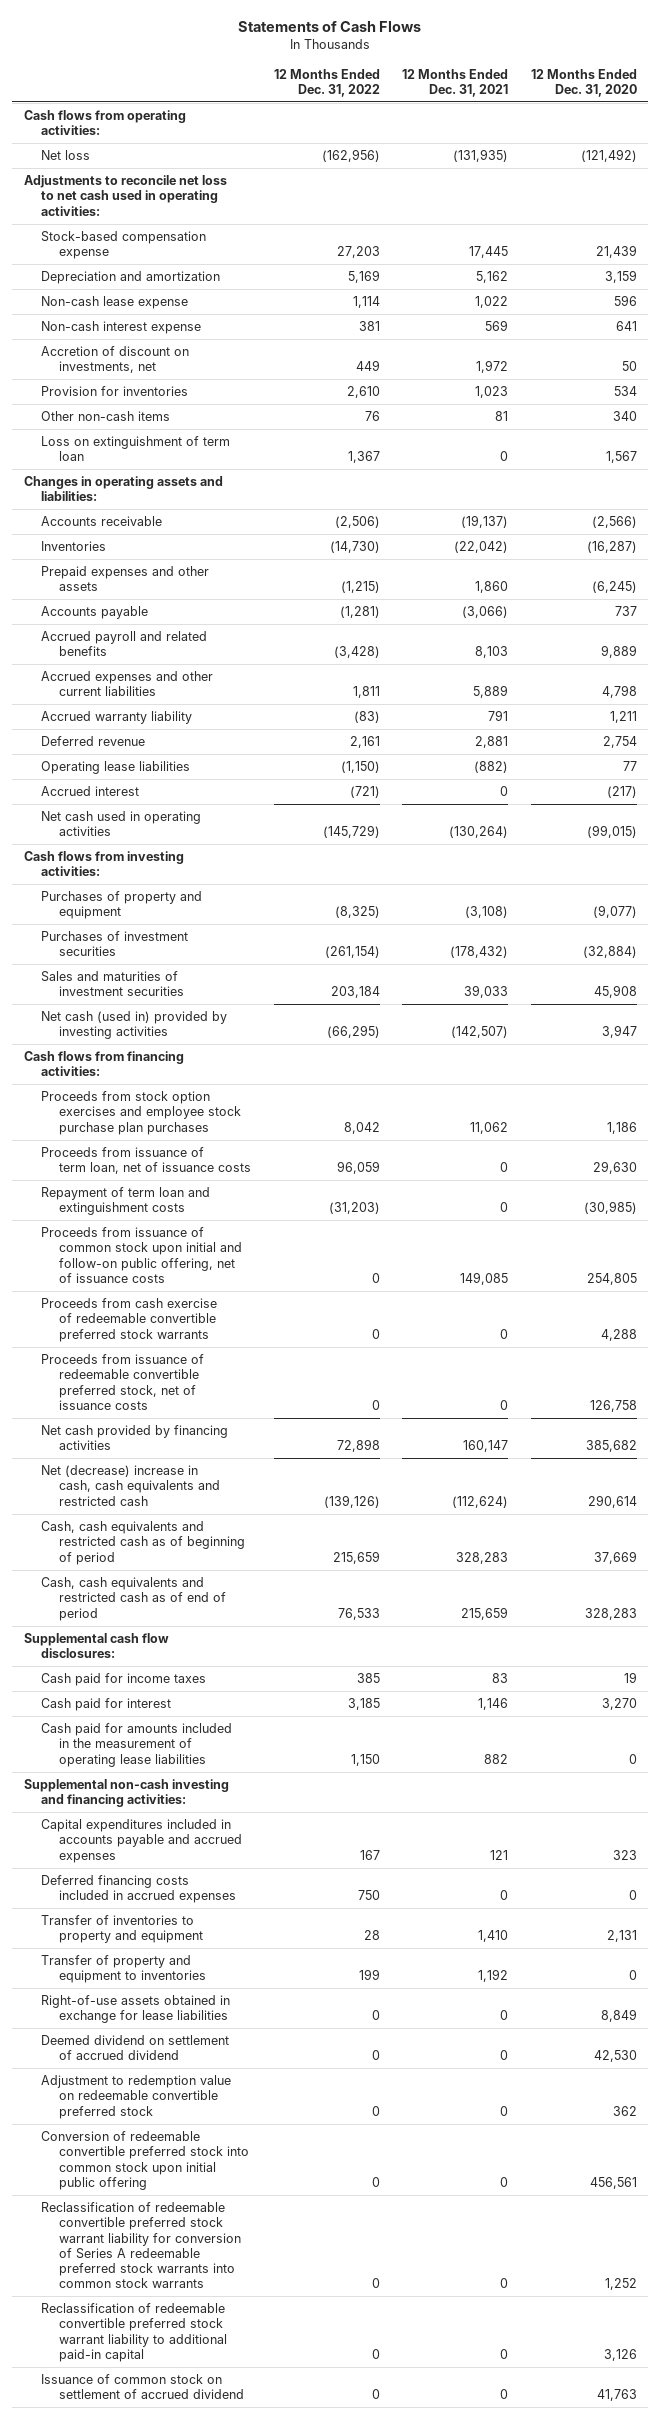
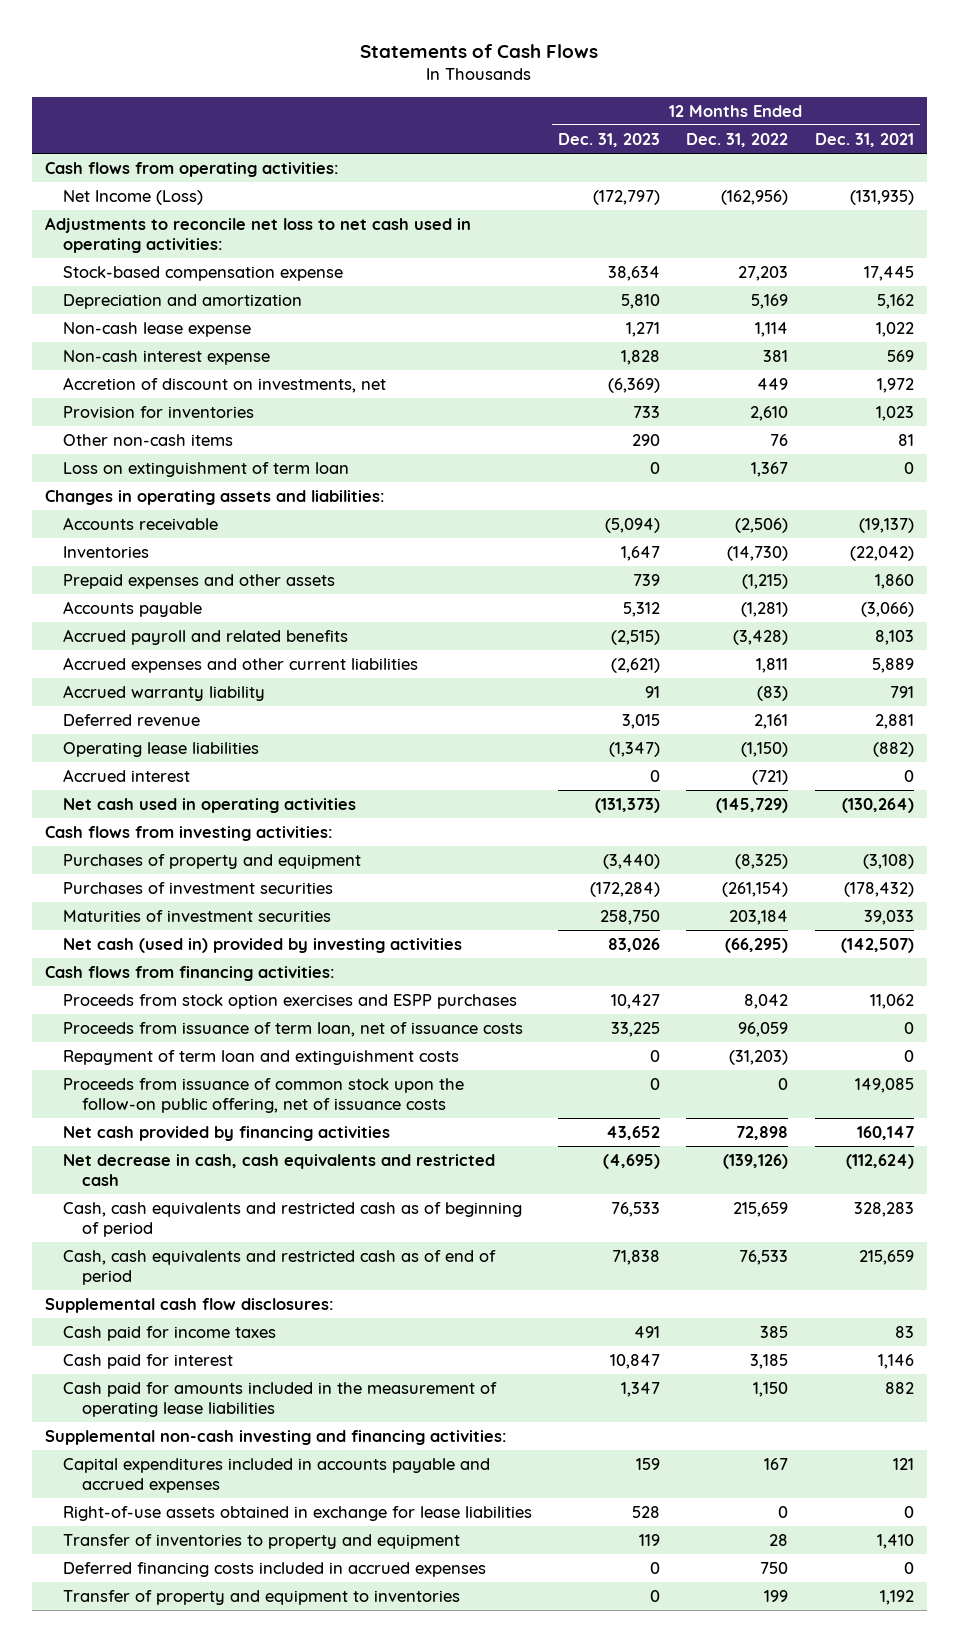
- | 12 Months Ended Dec. 31, 2022 | 12 Months Ended Dec. 31, 2021 | 12 Months Ended Dec. 31, 2020
+ | 12 Months Ended Dec. 31, 2023 | 12 Months Ended Dec. 31, 2022 | 12 Months Ended Dec. 31, 2021
- Net loss | (162,956) | (131,935) | (121,492)
+ Net Income (Loss) | (172,797) | (162,956) | (131,935)
- Sales and maturities of investment securities | 203,184 | 39,033 | 45,908
+ Maturities of investment securities | 258,750 | 203,184 | 39,033
- Proceeds from stock option exercises and employee stock purchase plan purchases | 8,042 | 11,062 | 1,186
+ Proceeds from stock option exercises and ESPP purchases | 10,427 | 8,042 | 11,062
- Proceeds from issuance of common stock upon initial and follow-on public offering, net of issuance costs | 0 | 149,085 | 254,805
- Proceeds from cash exercise of redeemable convertible preferred stock warrants | 0 | 0 | 4,288
- Proceeds from issuance of redeemable convertible preferred stock, net of issuance costs | 0 | 0 | 126,758
+ Proceeds from issuance of common stock upon the follow-on public offering, net of issuance costs | 0 | 0 | 149,085
- Net (decrease) increase in cash, cash equivalents and restricted cash | (139,126) | (112,624) | 290,614
+ Net decrease in cash, cash equivalents and restricted cash | (4,695) | (139,126) | (112,624)
moved up: Right-of-use assets obtained in exchange for lease liabilities | 528 | 0 | 0
moved down: Deferred financing costs included in accrued expenses | 0 | 750 | 0
- Deemed dividend on settlement of accrued dividend | 0 | 0 | 42,530
- Adjustment to redemption value on redeemable convertible preferred stock | 0 | 0 | 362
- Conversion of redeemable convertible preferred stock into common stock upon initial public offering | 0 | 0 | 456,561
- Reclassification of redeemable convertible preferred stock warrant liability for conversion of Series A redeemable preferred stock warrants into common stock warrants | 0 | 0 | 1,252
- Reclassification of redeemable convertible preferred stock warrant liability to additional paid-in capital | 0 | 0 | 3,126
- Issuance of common stock on settlement of accrued dividend | 0 | 0 | 41,763

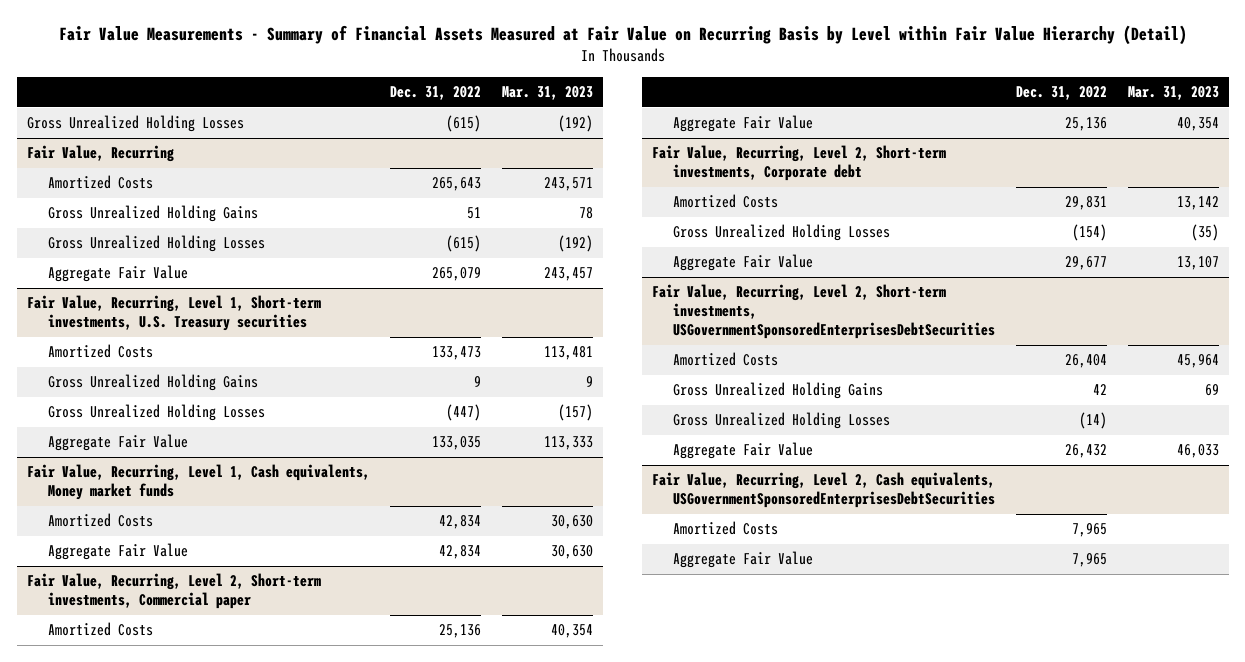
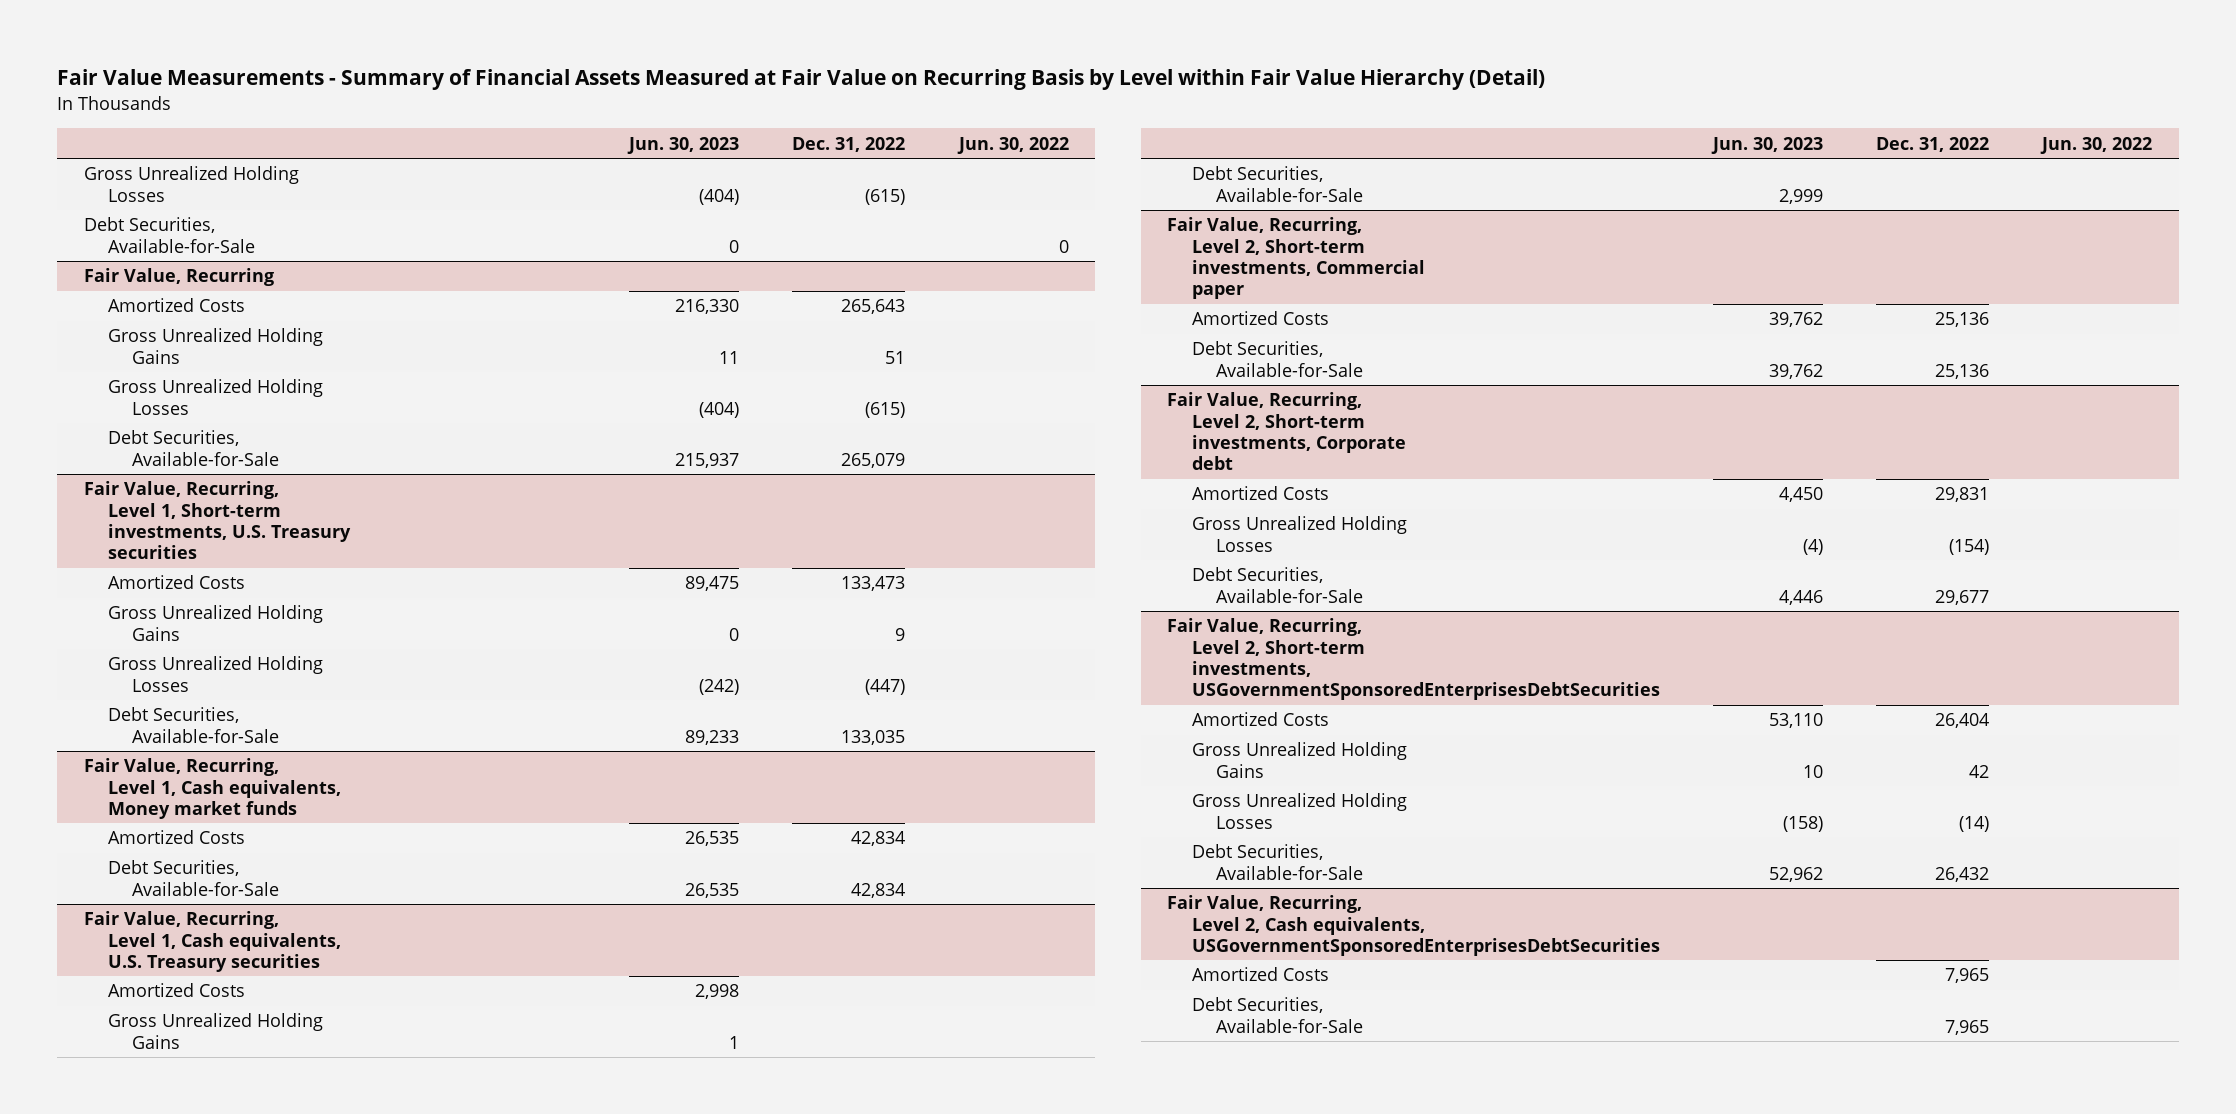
- | Dec. 31, 2022 | Mar. 31, 2023
+ | Jun. 30, 2023 | Dec. 31, 2022 | Jun. 30, 2022
+ Debt Securities, Available-for-Sale | 0 | | 0
@ Fair Value, Recurring
- Aggregate Fair Value | 265,079 | 243,457
+ Debt Securities, Available-for-Sale | 215,937 | 265,079 |
@ Fair Value, Recurring, Level 1, Short-term investments, U.S. Treasury securities
- Aggregate Fair Value | 133,035 | 113,333
+ Debt Securities, Available-for-Sale | 89,233 | 133,035 |
@ Fair Value, Recurring, Level 1, Cash equivalents, Money market funds
- Aggregate Fair Value | 42,834 | 30,630
+ Debt Securities, Available-for-Sale | 26,535 | 42,834 |
+ Fair Value, Recurring, Level 1, Cash equivalents, U.S. Treasury securities
+ Amortized Costs | 2,998 | |
+ Gross Unrealized Holding Gains | 1 | |
+ Debt Securities, Available-for-Sale | 2,999 | |
@ Fair Value, Recurring, Level 2, Short-term investments, Commercial paper
- Aggregate Fair Value | 25,136 | 40,354
+ Debt Securities, Available-for-Sale | 39,762 | 25,136 |
@ Fair Value, Recurring, Level 2, Short-term investments, Corporate debt
- Aggregate Fair Value | 29,677 | 13,107
+ Debt Securities, Available-for-Sale | 4,446 | 29,677 |
@ Fair Value, Recurring, Level 2, Short-term investments, USGovernmentSponsoredEnterprisesDebtSecurities
- Aggregate Fair Value | 26,432 | 46,033
+ Debt Securities, Available-for-Sale | 52,962 | 26,432 |
@ Fair Value, Recurring, Level 2, Cash equivalents, USGovernmentSponsoredEnterprisesDebtSecurities
- Aggregate Fair Value | 7,965 |
+ Debt Securities, Available-for-Sale | | 7,965 |

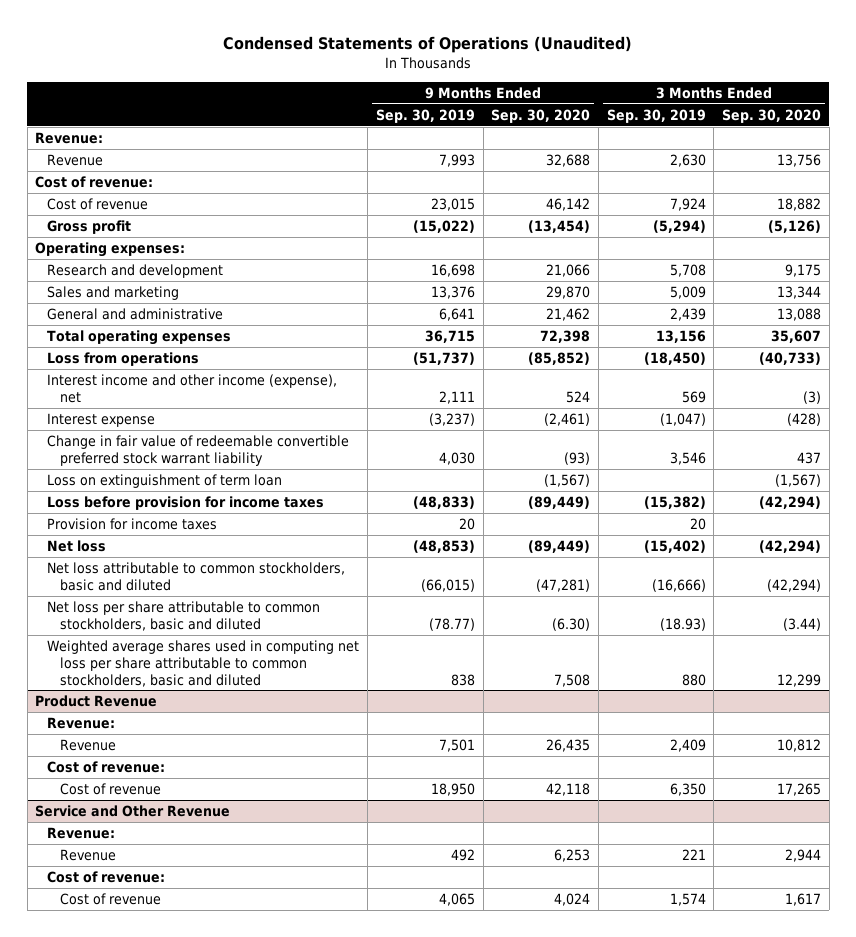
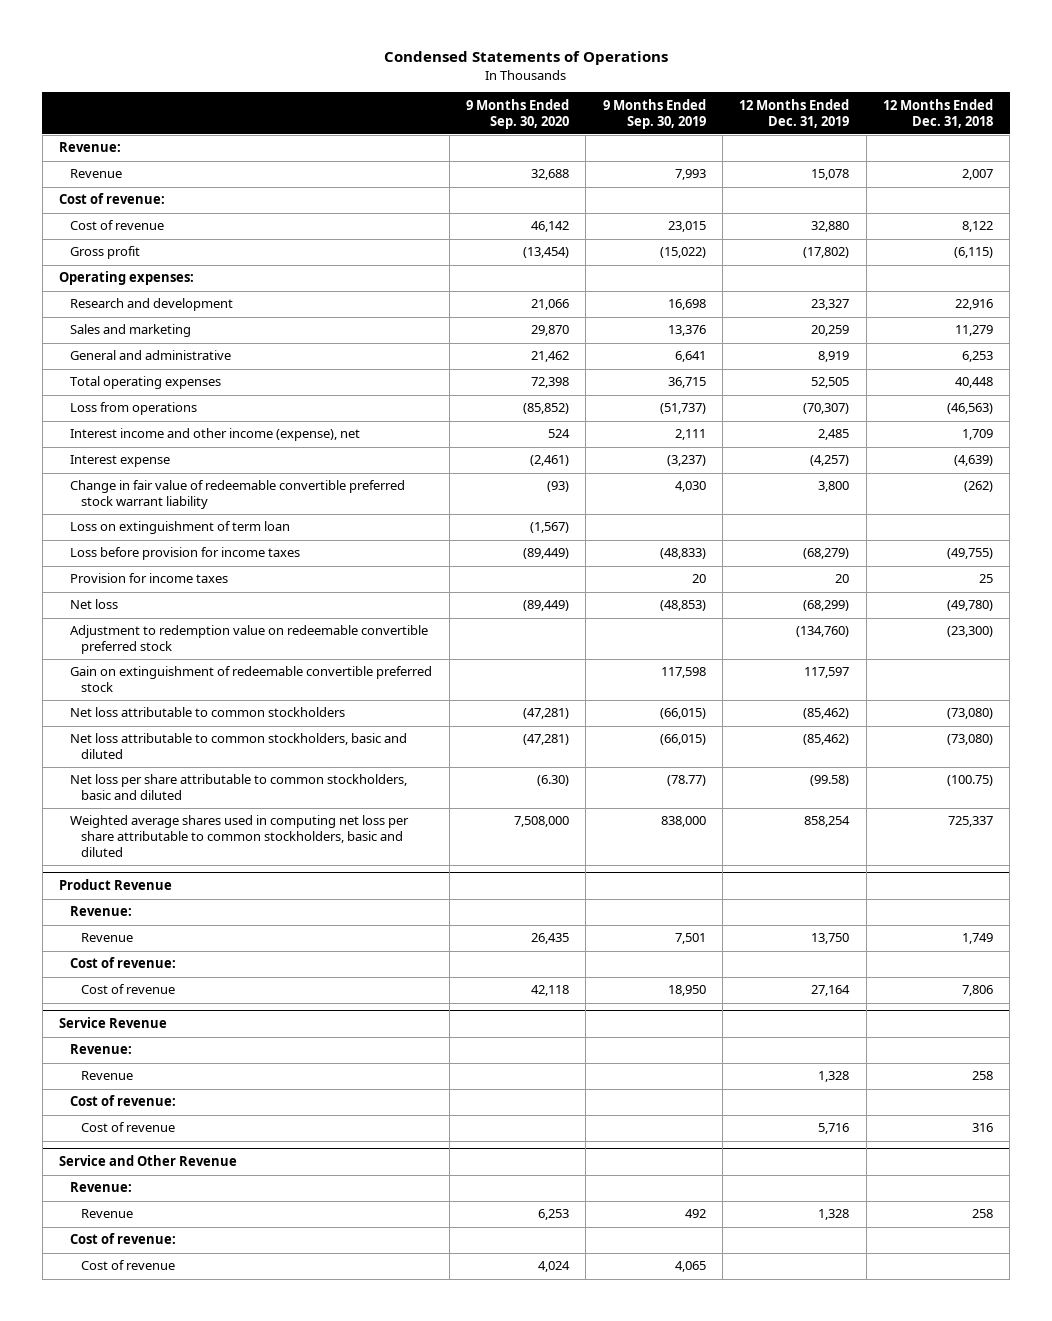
- Condensed Statements of Operations (Unaudited)
+ Condensed Statements of Operations
- | 9 Months Ended Sep. 30, 2019 | 9 Months Ended Sep. 30, 2020 | 3 Months Ended Sep. 30, 2019 | 3 Months Ended Sep. 30, 2020
+ | 9 Months Ended Sep. 30, 2020 | 9 Months Ended Sep. 30, 2019 | 12 Months Ended Dec. 31, 2019 | 12 Months Ended Dec. 31, 2018
+ Adjustment to redemption value on redeemable convertible preferred stock | | | (134,760) | (23,300)
+ Gain on extinguishment of redeemable convertible preferred stock | | 117,598 | 117,597 |
+ Net loss attributable to common stockholders | (47,281) | (66,015) | (85,462) | (73,080)
- Weighted average shares used in computing net loss per share attributable to common stockholders, basic and diluted | 838 | 7,508 | 880 | 12,299
+ Weighted average shares used in computing net loss per share attributable to common stockholders, basic and diluted | 7,508,000 | 838,000 | 858,254 | 725,337
+ Service Revenue
+ Revenue:
+ Revenue | | | 1,328 | 258
+ Cost of revenue:
+ Cost of revenue | | | 5,716 | 316

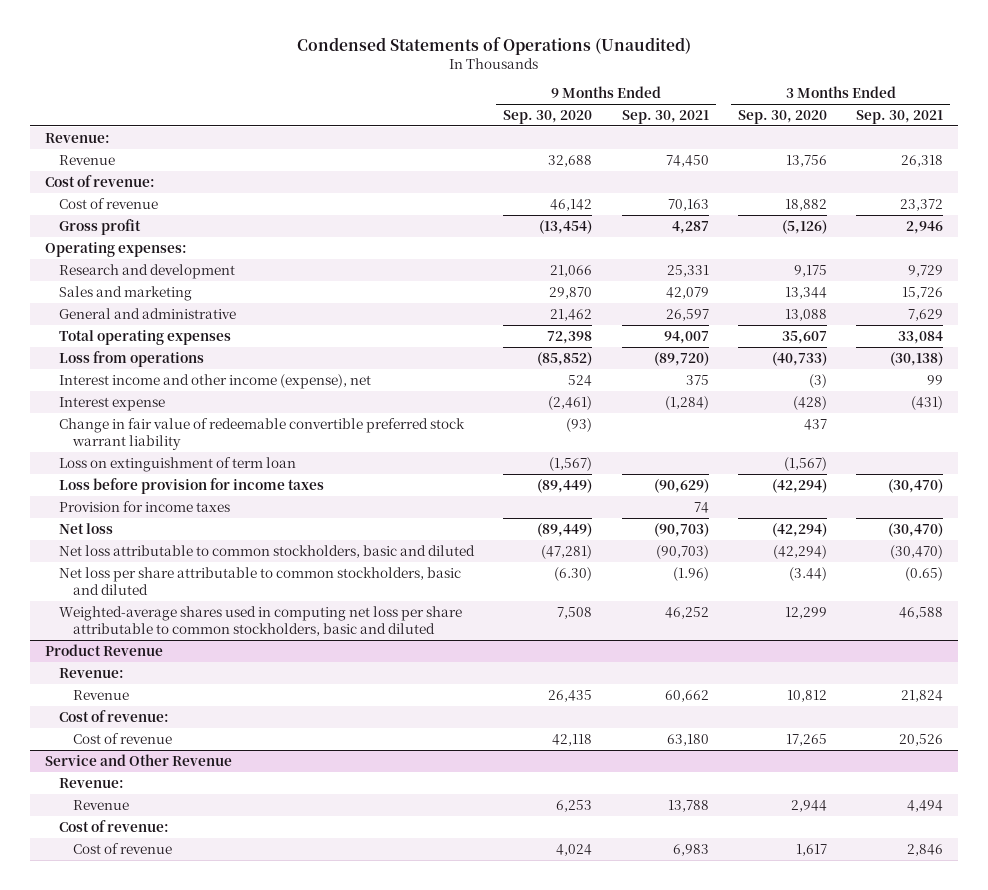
- Condensed Statements of Operations
+ Condensed Statements of Operations (Unaudited)
- | 9 Months Ended Sep. 30, 2020 | 9 Months Ended Sep. 30, 2019 | 12 Months Ended Dec. 31, 2019 | 12 Months Ended Dec. 31, 2018
+ | 9 Months Ended Sep. 30, 2020 | 9 Months Ended Sep. 30, 2021 | 3 Months Ended Sep. 30, 2020 | 3 Months Ended Sep. 30, 2021
- Adjustment to redemption value on redeemable convertible preferred stock | | | (134,760) | (23,300)
- Gain on extinguishment of redeemable convertible preferred stock | | 117,598 | 117,597 |
- Net loss attributable to common stockholders | (47,281) | (66,015) | (85,462) | (73,080)
- Weighted average shares used in computing net loss per share attributable to common stockholders, basic and diluted | 7,508,000 | 838,000 | 858,254 | 725,337
+ Weighted-average shares used in computing net loss per share attributable to common stockholders, basic and diluted | 7,508 | 46,252 | 12,299 | 46,588
- Service Revenue
- Revenue:
- Revenue | | | 1,328 | 258
- Cost of revenue:
- Cost of revenue | | | 5,716 | 316

